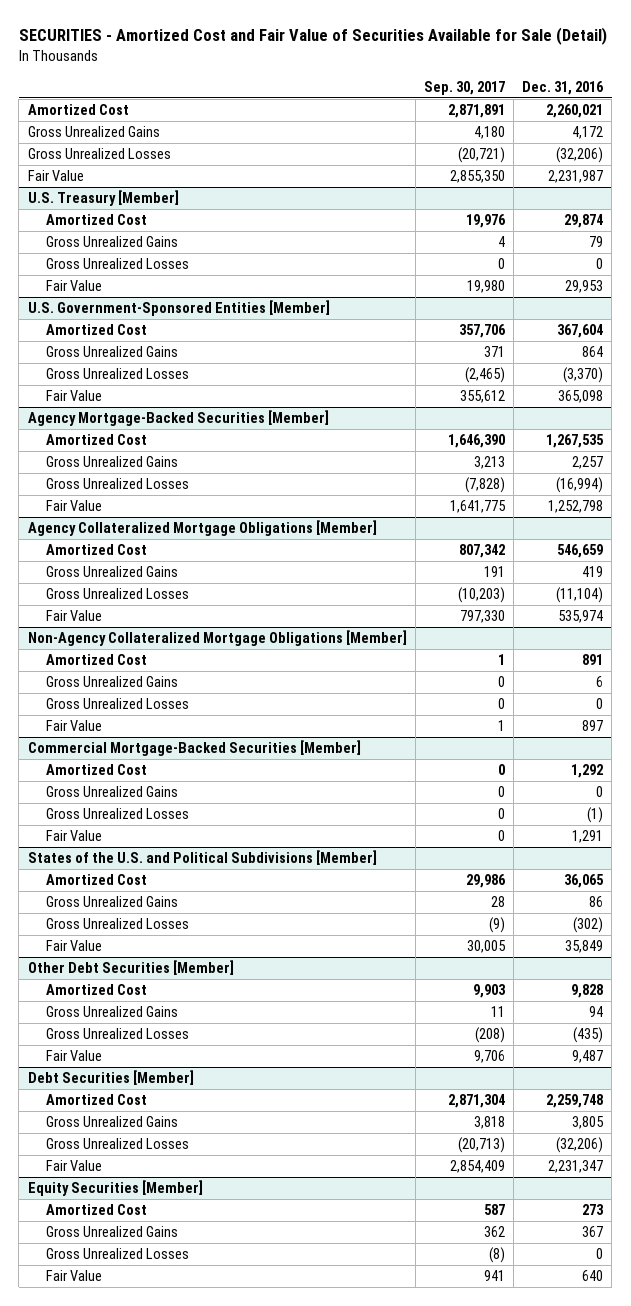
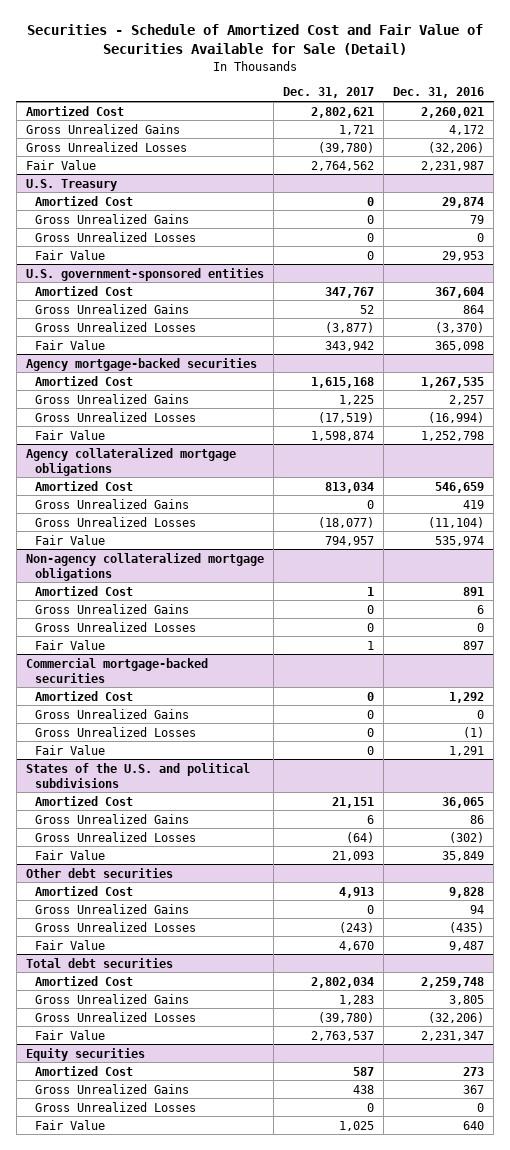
- SECURITIES - Amortized Cost and Fair Value of Securities Available for Sale (Detail)
+ Securities - Schedule of Amortized Cost and Fair Value of Securities Available for Sale (Detail)
- | Sep. 30, 2017 | Dec. 31, 2016
+ | Dec. 31, 2017 | Dec. 31, 2016
- U.S. Treasury [Member]
+ U.S. Treasury
- U.S. Government-Sponsored Entities [Member]
+ U.S. government-sponsored entities
- Agency Mortgage-Backed Securities [Member]
+ Agency mortgage-backed securities
- Agency Collateralized Mortgage Obligations [Member]
+ Agency collateralized mortgage obligations
- Non-Agency Collateralized Mortgage Obligations [Member]
+ Non-agency collateralized mortgage obligations
- Commercial Mortgage-Backed Securities [Member]
+ Commercial mortgage-backed securities
- States of the U.S. and Political Subdivisions [Member]
+ States of the U.S. and political subdivisions
- Other Debt Securities [Member]
+ Other debt securities
- Debt Securities [Member]
+ Total debt securities
- Equity Securities [Member]
+ Equity securities

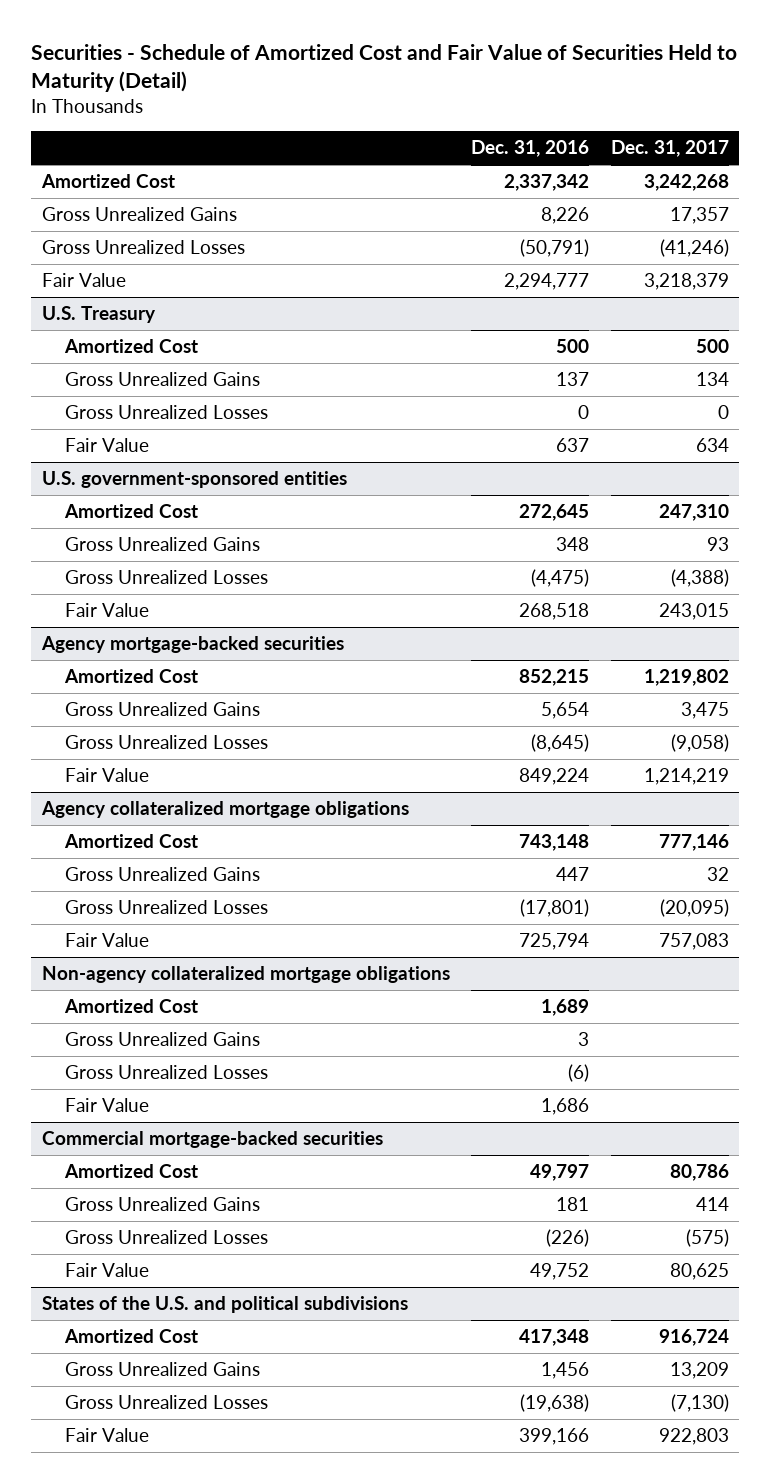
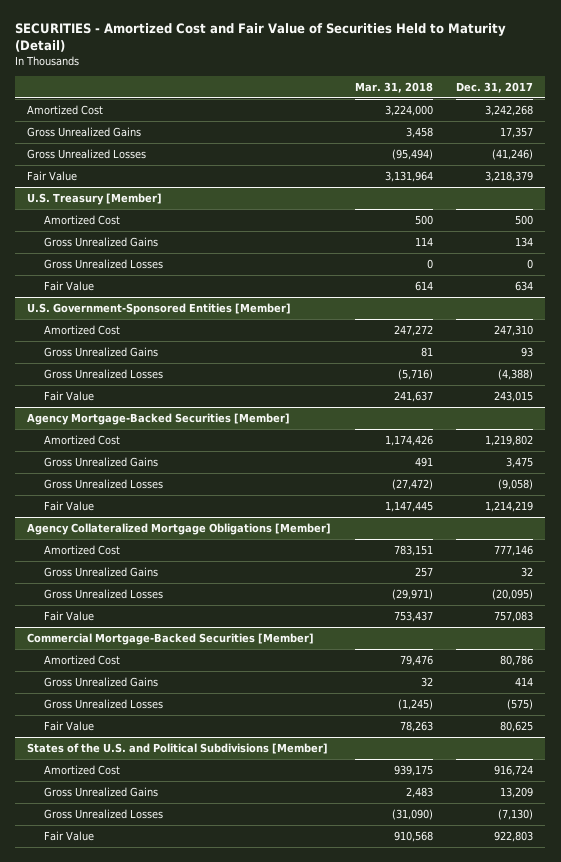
- Securities - Schedule of Amortized Cost and Fair Value of Securities Held to Maturity (Detail)
+ SECURITIES - Amortized Cost and Fair Value of Securities Held to Maturity (Detail)
- | Dec. 31, 2016 | Dec. 31, 2017
+ | Mar. 31, 2018 | Dec. 31, 2017
- U.S. Treasury
+ U.S. Treasury [Member]
- U.S. government-sponsored entities
+ U.S. Government-Sponsored Entities [Member]
- Agency mortgage-backed securities
+ Agency Mortgage-Backed Securities [Member]
- Agency collateralized mortgage obligations
+ Agency Collateralized Mortgage Obligations [Member]
- Non-agency collateralized mortgage obligations
- Amortized Cost | 1,689 |
- Gross Unrealized Gains | 3 |
- Gross Unrealized Losses | (6) |
- Fair Value | 1,686 |
- Commercial mortgage-backed securities
+ Commercial Mortgage-Backed Securities [Member]
- States of the U.S. and political subdivisions
+ States of the U.S. and Political Subdivisions [Member]

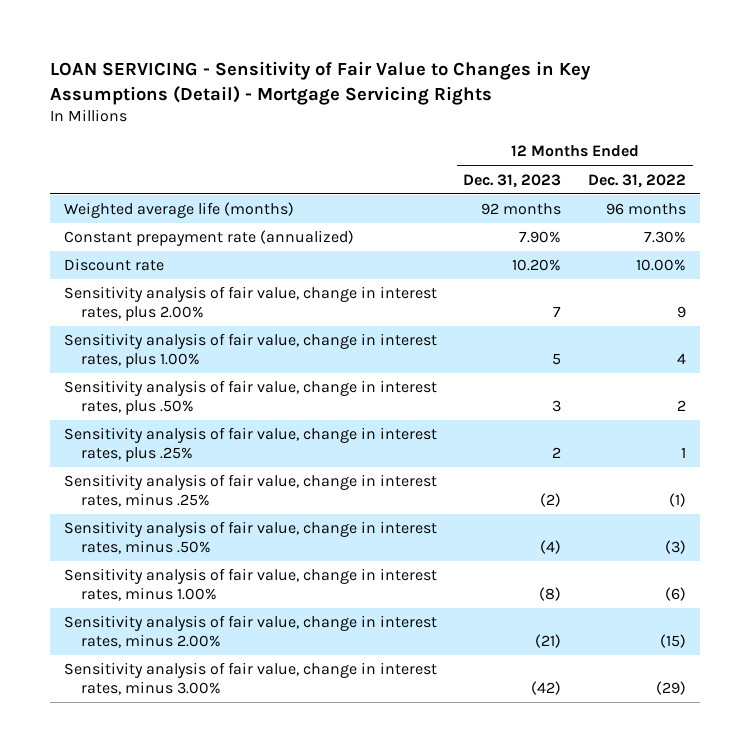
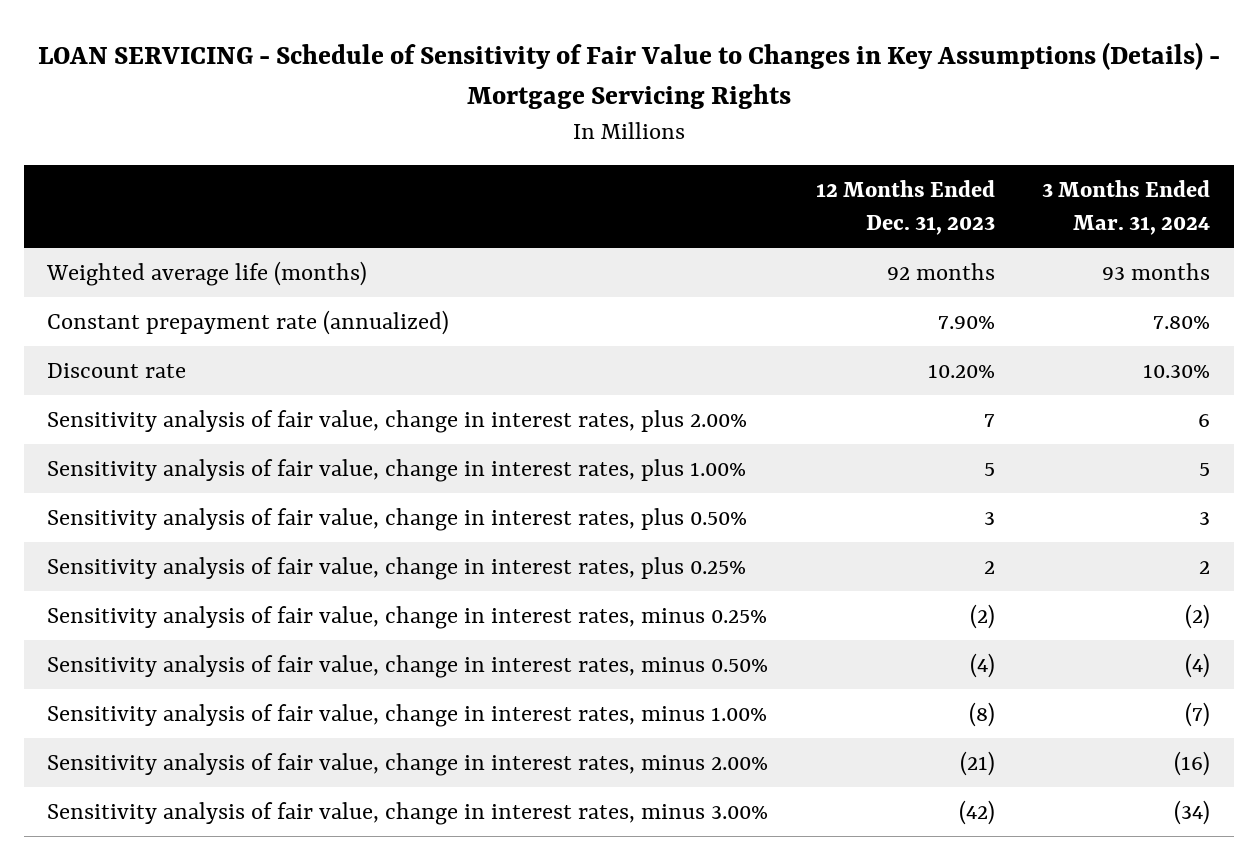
- LOAN SERVICING - Sensitivity of Fair Value to Changes in Key Assumptions (Detail) - Mortgage Servicing Rights
+ LOAN SERVICING - Schedule of Sensitivity of Fair Value to Changes in Key Assumptions (Details) - Mortgage Servicing Rights
- | 12 Months Ended Dec. 31, 2023 | 12 Months Ended Dec. 31, 2022
+ | 12 Months Ended Dec. 31, 2023 | 3 Months Ended Mar. 31, 2024
- Sensitivity analysis of fair value, change in interest rates, plus .50% | 3 | 2
- Sensitivity analysis of fair value, change in interest rates, plus .25% | 2 | 1
- Sensitivity analysis of fair value, change in interest rates, minus .25% | (2) | (1)
- Sensitivity analysis of fair value, change in interest rates, minus .50% | (4) | (3)
+ Sensitivity analysis of fair value, change in interest rates, plus 0.50% | 3 | 3
+ Sensitivity analysis of fair value, change in interest rates, plus 0.25% | 2 | 2
+ Sensitivity analysis of fair value, change in interest rates, minus 0.25% | (2) | (2)
+ Sensitivity analysis of fair value, change in interest rates, minus 0.50% | (4) | (4)

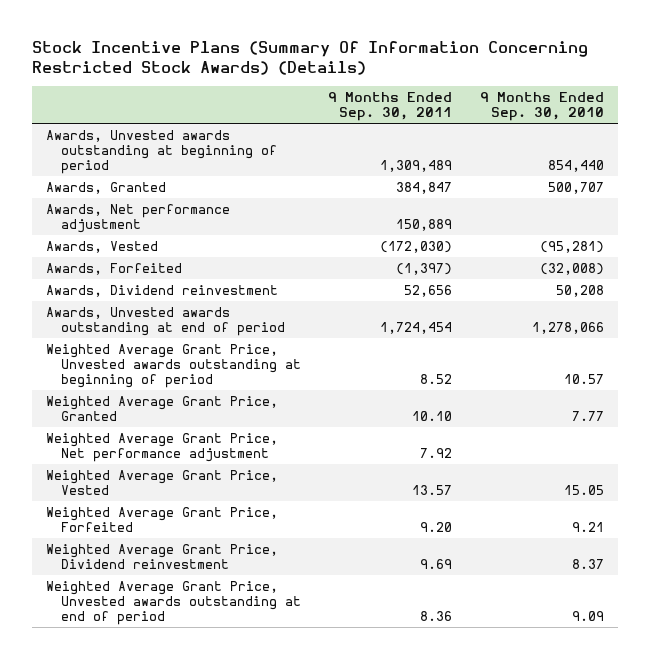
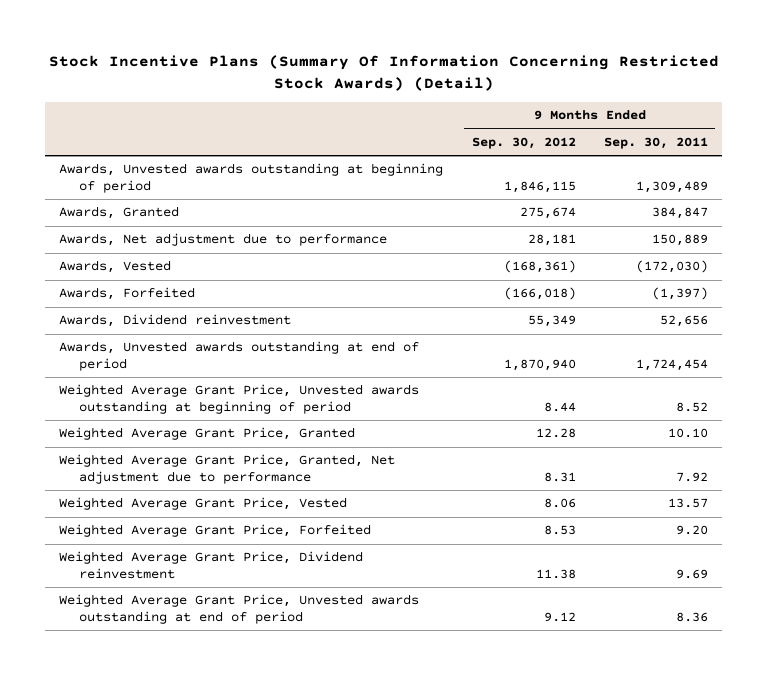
- Stock Incentive Plans (Summary Of Information Concerning Restricted Stock Awards) (Details)
+ Stock Incentive Plans (Summary Of Information Concerning Restricted Stock Awards) (Detail)
- | 9 Months Ended Sep. 30, 2011 | 9 Months Ended Sep. 30, 2010
+ | 9 Months Ended Sep. 30, 2012 | 9 Months Ended Sep. 30, 2011
- Awards, Net performance adjustment | 150,889 |
+ Awards, Net adjustment due to performance | 28,181 | 150,889
- Weighted Average Grant Price, Net performance adjustment | 7.92 |
+ Weighted Average Grant Price, Granted, Net adjustment due to performance | 8.31 | 7.92

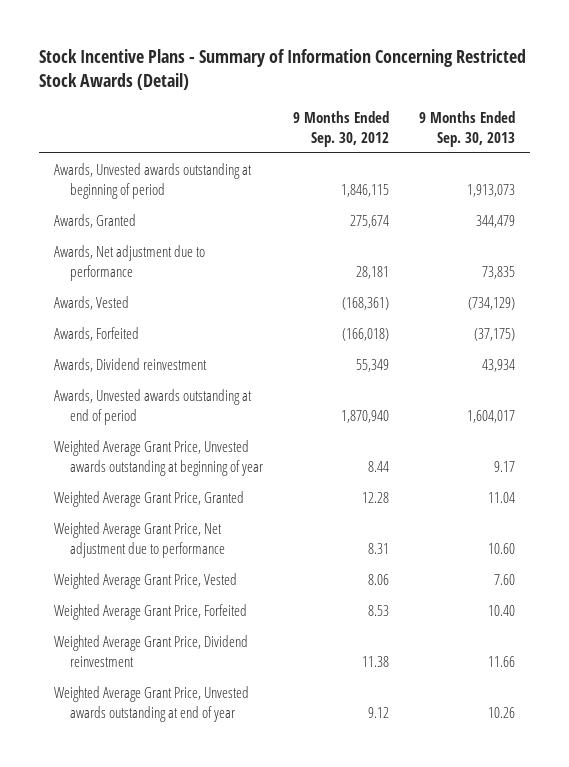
- Stock Incentive Plans (Summary Of Information Concerning Restricted Stock Awards) (Detail)
+ Stock Incentive Plans - Summary of Information Concerning Restricted Stock Awards (Detail)
- | 9 Months Ended Sep. 30, 2012 | 9 Months Ended Sep. 30, 2011
+ | 9 Months Ended Sep. 30, 2012 | 9 Months Ended Sep. 30, 2013
- Weighted Average Grant Price, Unvested awards outstanding at beginning of period | 8.44 | 8.52
+ Weighted Average Grant Price, Unvested awards outstanding at beginning of year | 8.44 | 9.17
- Weighted Average Grant Price, Granted, Net adjustment due to performance | 8.31 | 7.92
+ Weighted Average Grant Price, Net adjustment due to performance | 8.31 | 10.60
- Weighted Average Grant Price, Unvested awards outstanding at end of period | 9.12 | 8.36
+ Weighted Average Grant Price, Unvested awards outstanding at end of year | 9.12 | 10.26

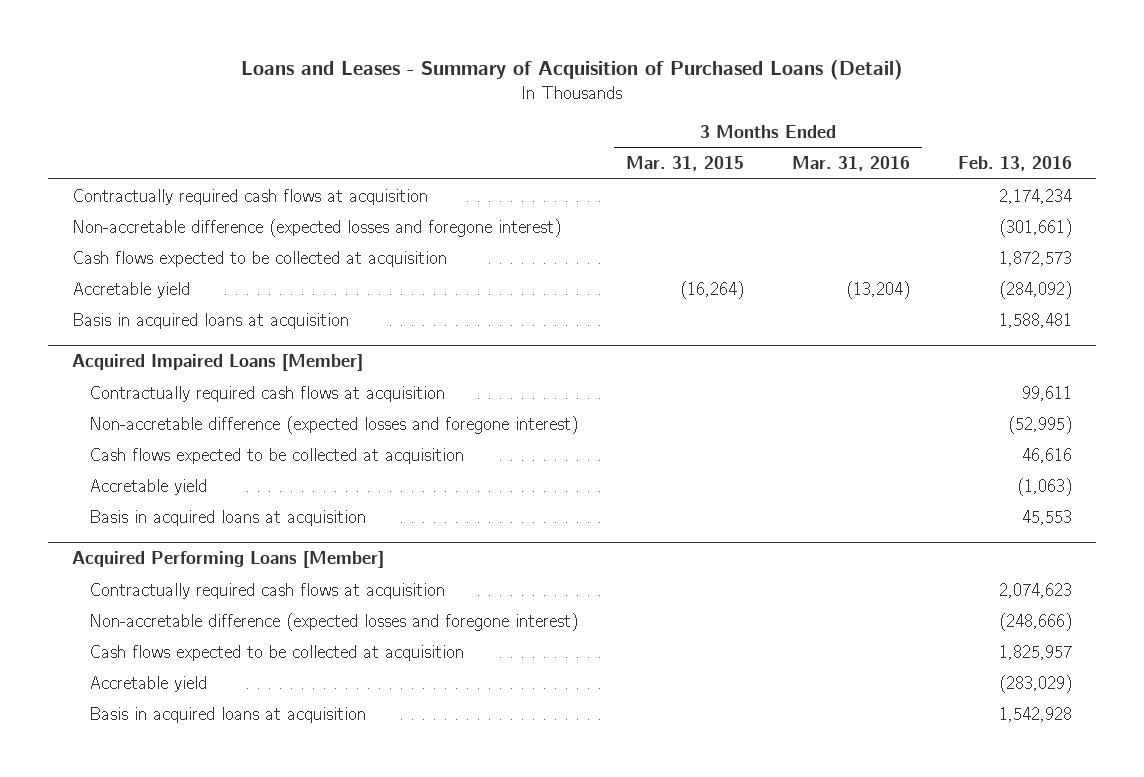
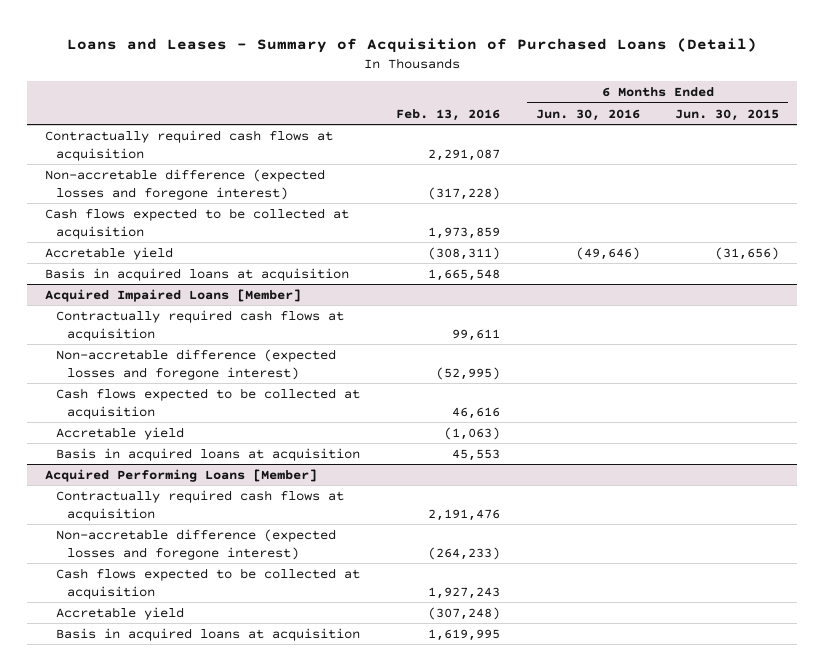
- | 3 Months Ended Mar. 31, 2015 | 3 Months Ended Mar. 31, 2016 | Feb. 13, 2016
+ | Feb. 13, 2016 | 6 Months Ended Jun. 30, 2016 | 6 Months Ended Jun. 30, 2015
- Contractually required cash flows at acquisition | | | 2,174,234
- Non-accretable difference (expected losses and foregone interest) | | | (301,661)
- Cash flows expected to be collected at acquisition | | | 1,872,573
- Accretable yield | (16,264) | (13,204) | (284,092)
- Basis in acquired loans at acquisition | | | 1,588,481
+ Contractually required cash flows at acquisition | 2,291,087 | |
+ Non-accretable difference (expected losses and foregone interest) | (317,228) | |
+ Cash flows expected to be collected at acquisition | 1,973,859 | |
+ Accretable yield | (308,311) | (49,646) | (31,656)
+ Basis in acquired loans at acquisition | 1,665,548 | |
@ Acquired Performing Loans [Member]
- Contractually required cash flows at acquisition | | | 2,074,623
- Non-accretable difference (expected losses and foregone interest) | | | (248,666)
- Cash flows expected to be collected at acquisition | | | 1,825,957
- Accretable yield | | | (283,029)
- Basis in acquired loans at acquisition | | | 1,542,928
+ Contractually required cash flows at acquisition | 2,191,476 | |
+ Non-accretable difference (expected losses and foregone interest) | (264,233) | |
+ Cash flows expected to be collected at acquisition | 1,927,243 | |
+ Accretable yield | (307,248) | |
+ Basis in acquired loans at acquisition | 1,619,995 | |

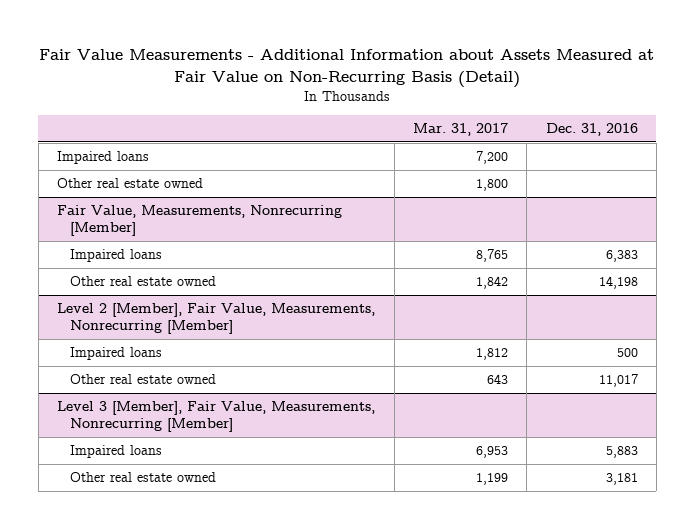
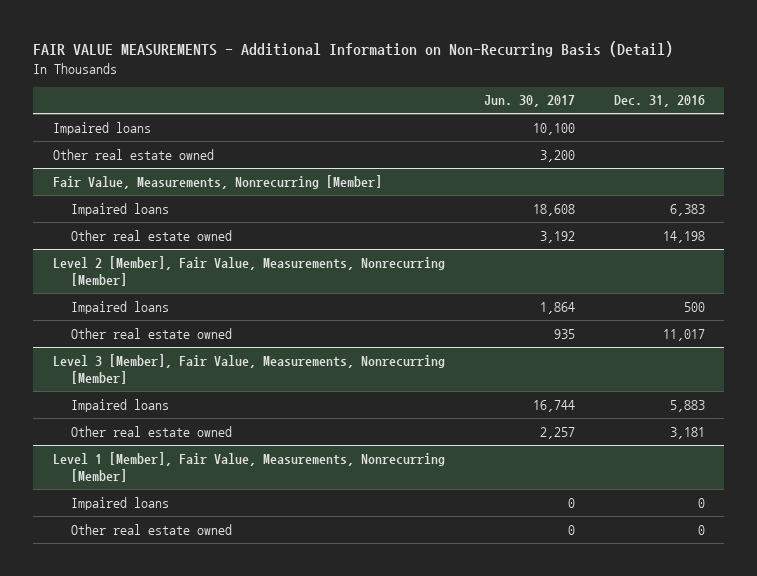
- Fair Value Measurements - Additional Information about Assets Measured at Fair Value on Non-Recurring Basis (Detail)
+ FAIR VALUE MEASUREMENTS - Additional Information on Non-Recurring Basis (Detail)
- | Mar. 31, 2017 | Dec. 31, 2016
+ | Jun. 30, 2017 | Dec. 31, 2016
+ Level 1 [Member], Fair Value, Measurements, Nonrecurring [Member]
+ Impaired loans | 0 | 0
+ Other real estate owned | 0 | 0

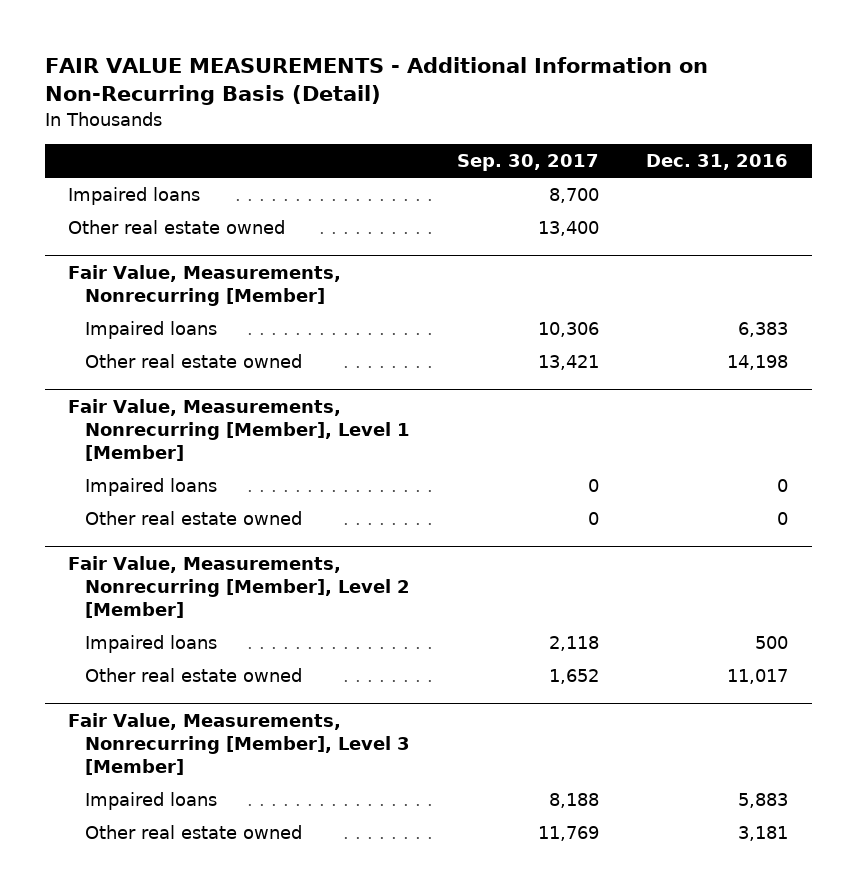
- | Jun. 30, 2017 | Dec. 31, 2016
+ | Sep. 30, 2017 | Dec. 31, 2016
- Level 2 [Member], Fair Value, Measurements, Nonrecurring [Member]
+ Fair Value, Measurements, Nonrecurring [Member], Level 1 [Member]
+ Impaired loans | 0 | 0
+ Other real estate owned | 0 | 0
+ Fair Value, Measurements, Nonrecurring [Member], Level 2 [Member]
- Level 3 [Member], Fair Value, Measurements, Nonrecurring [Member]
+ Fair Value, Measurements, Nonrecurring [Member], Level 3 [Member]
- Level 1 [Member], Fair Value, Measurements, Nonrecurring [Member]
- Impaired loans | 0 | 0
- Other real estate owned | 0 | 0

